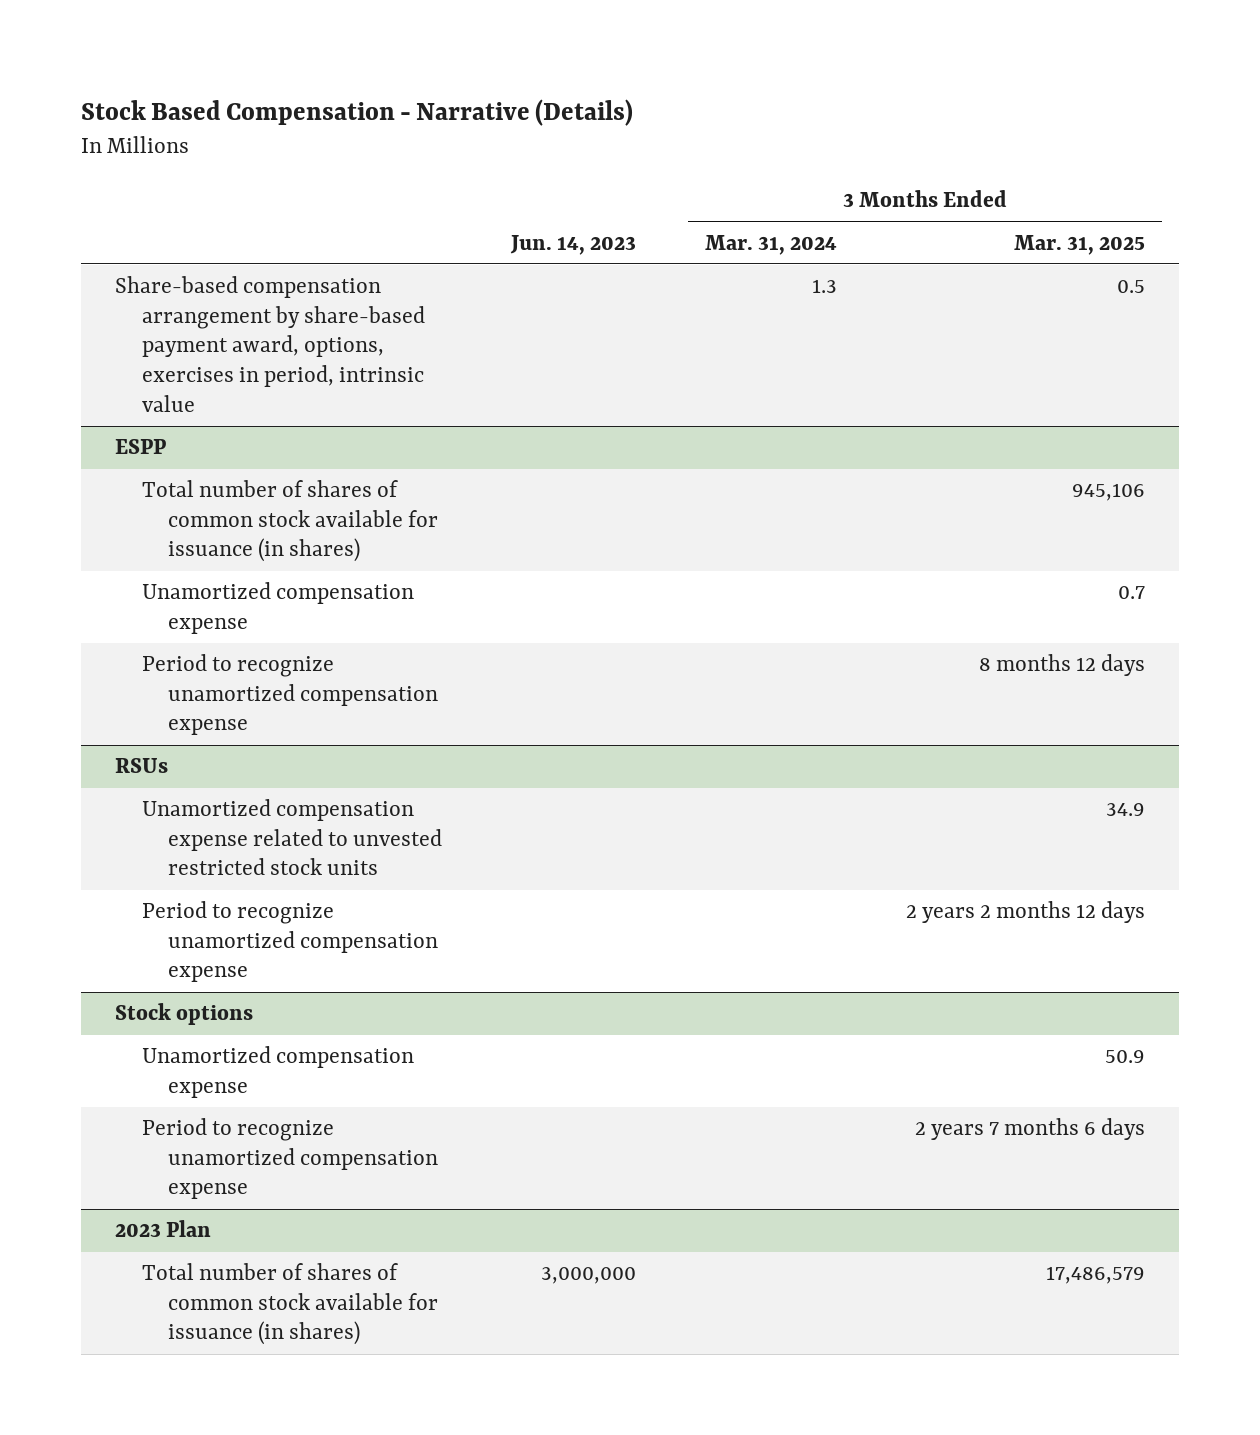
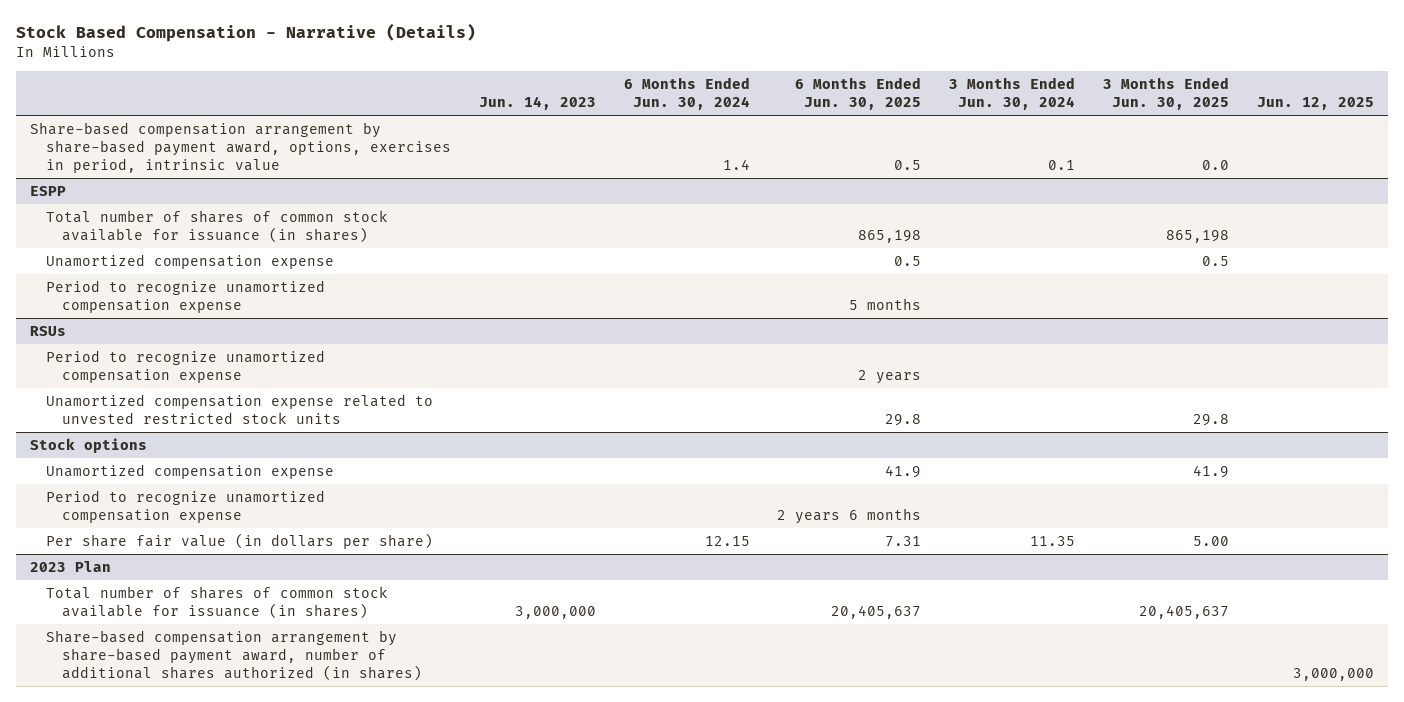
- | Jun. 14, 2023 | 3 Months Ended Mar. 31, 2024 | 3 Months Ended Mar. 31, 2025
+ | Jun. 14, 2023 | 6 Months Ended Jun. 30, 2024 | 6 Months Ended Jun. 30, 2025 | 3 Months Ended Jun. 30, 2024 | 3 Months Ended Jun. 30, 2025 | Jun. 12, 2025
@ RSUs
moved down: Unamortized compensation expense related to unvested restricted stock units | | | 29.8 | | 29.8 |
@ Stock options
+ Per share fair value (in dollars per share) | | 12.15 | 7.31 | 11.35 | 5.00 |
@ 2023 Plan
+ Share-based compensation arrangement by share-based payment award, number of additional shares authorized (in shares) | | | | | | 3,000,000

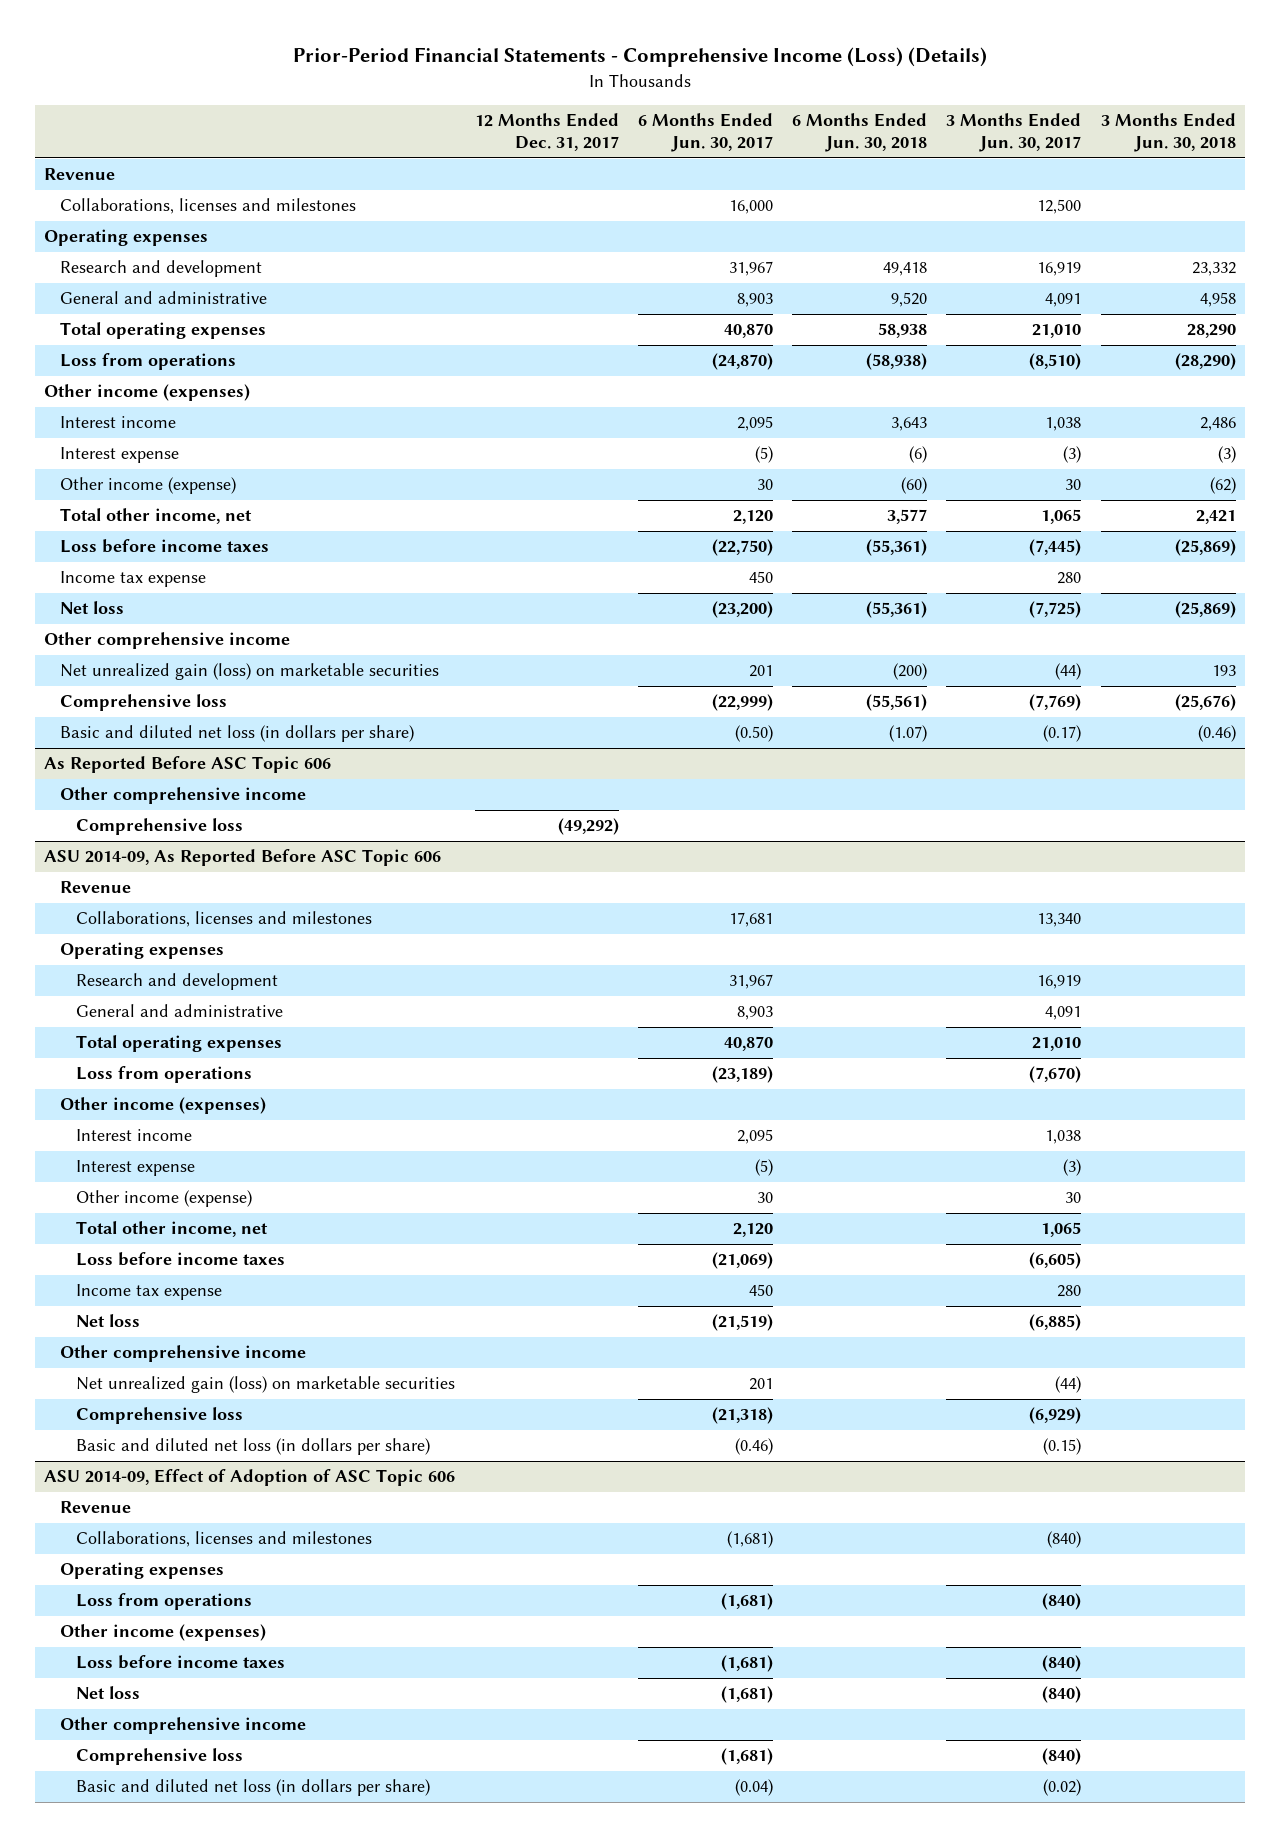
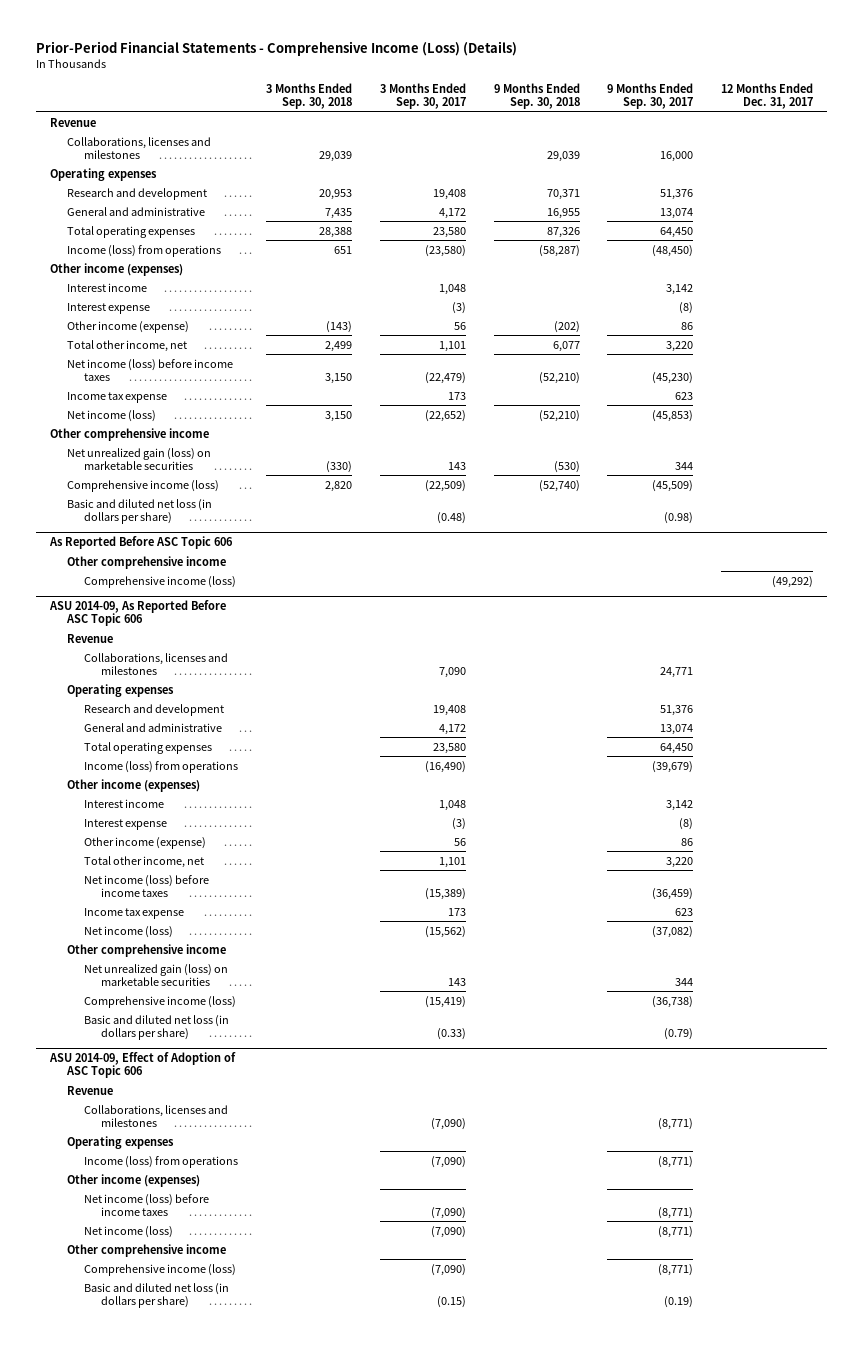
- | 12 Months Ended Dec. 31, 2017 | 6 Months Ended Jun. 30, 2017 | 6 Months Ended Jun. 30, 2018 | 3 Months Ended Jun. 30, 2017 | 3 Months Ended Jun. 30, 2018
+ | 3 Months Ended Sep. 30, 2018 | 3 Months Ended Sep. 30, 2017 | 9 Months Ended Sep. 30, 2018 | 9 Months Ended Sep. 30, 2017 | 12 Months Ended Dec. 31, 2017
- Loss from operations | | (24,870) | (58,938) | (8,510) | (28,290)
+ Income (loss) from operations | 651 | (23,580) | (58,287) | (48,450) |
- Loss before income taxes | | (22,750) | (55,361) | (7,445) | (25,869)
+ Net income (loss) before income taxes | 3,150 | (22,479) | (52,210) | (45,230) |
- Net loss | | (23,200) | (55,361) | (7,725) | (25,869)
+ Net income (loss) | 3,150 | (22,652) | (52,210) | (45,853) |
- Comprehensive loss | | (22,999) | (55,561) | (7,769) | (25,676)
+ Comprehensive income (loss) | 2,820 | (22,509) | (52,740) | (45,509) |
@ As Reported Before ASC Topic 606
- Comprehensive loss | (49,292) | | | |
+ Comprehensive income (loss) | | | | | (49,292)
@ ASU 2014-09, As Reported Before ASC Topic 606
- Loss from operations | | (23,189) | | (7,670) |
+ Income (loss) from operations | | (16,490) | | (39,679) |
- Loss before income taxes | | (21,069) | | (6,605) |
+ Net income (loss) before income taxes | | (15,389) | | (36,459) |
- Net loss | | (21,519) | | (6,885) |
+ Net income (loss) | | (15,562) | | (37,082) |
- Comprehensive loss | | (21,318) | | (6,929) |
+ Comprehensive income (loss) | | (15,419) | | (36,738) |
@ ASU 2014-09, Effect of Adoption of ASC Topic 606
- Loss from operations | | (1,681) | | (840) |
+ Income (loss) from operations | | (7,090) | | (8,771) |
- Loss before income taxes | | (1,681) | | (840) |
- Net loss | | (1,681) | | (840) |
+ Net income (loss) before income taxes | | (7,090) | | (8,771) |
+ Net income (loss) | | (7,090) | | (8,771) |
- Comprehensive loss | | (1,681) | | (840) |
+ Comprehensive income (loss) | | (7,090) | | (8,771) |

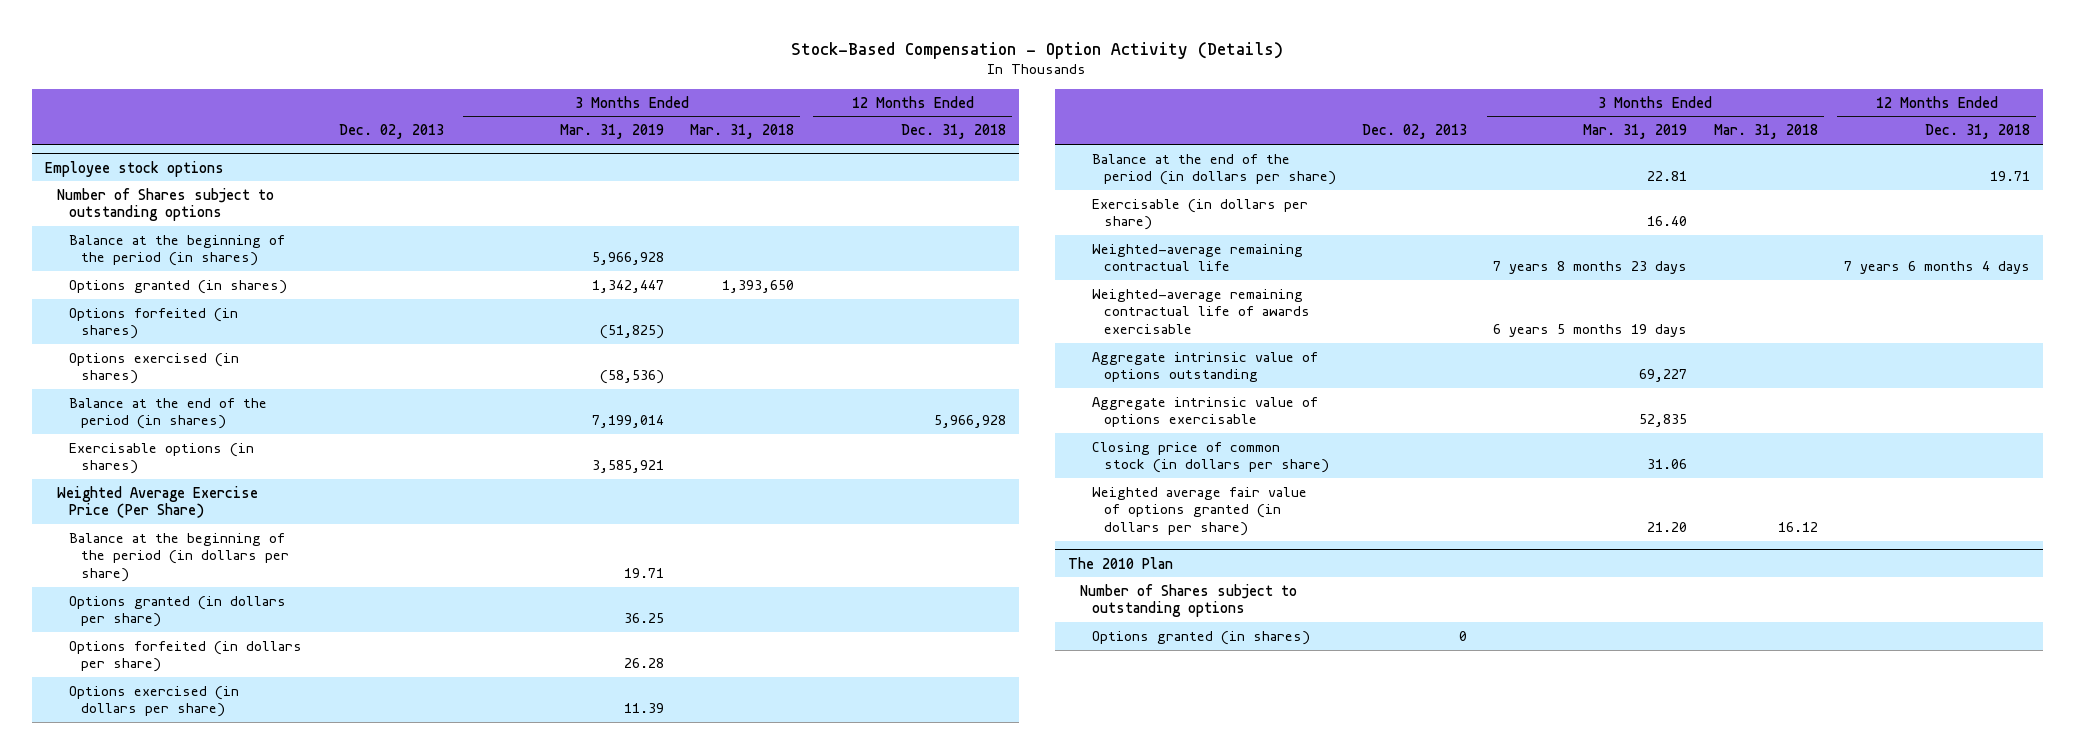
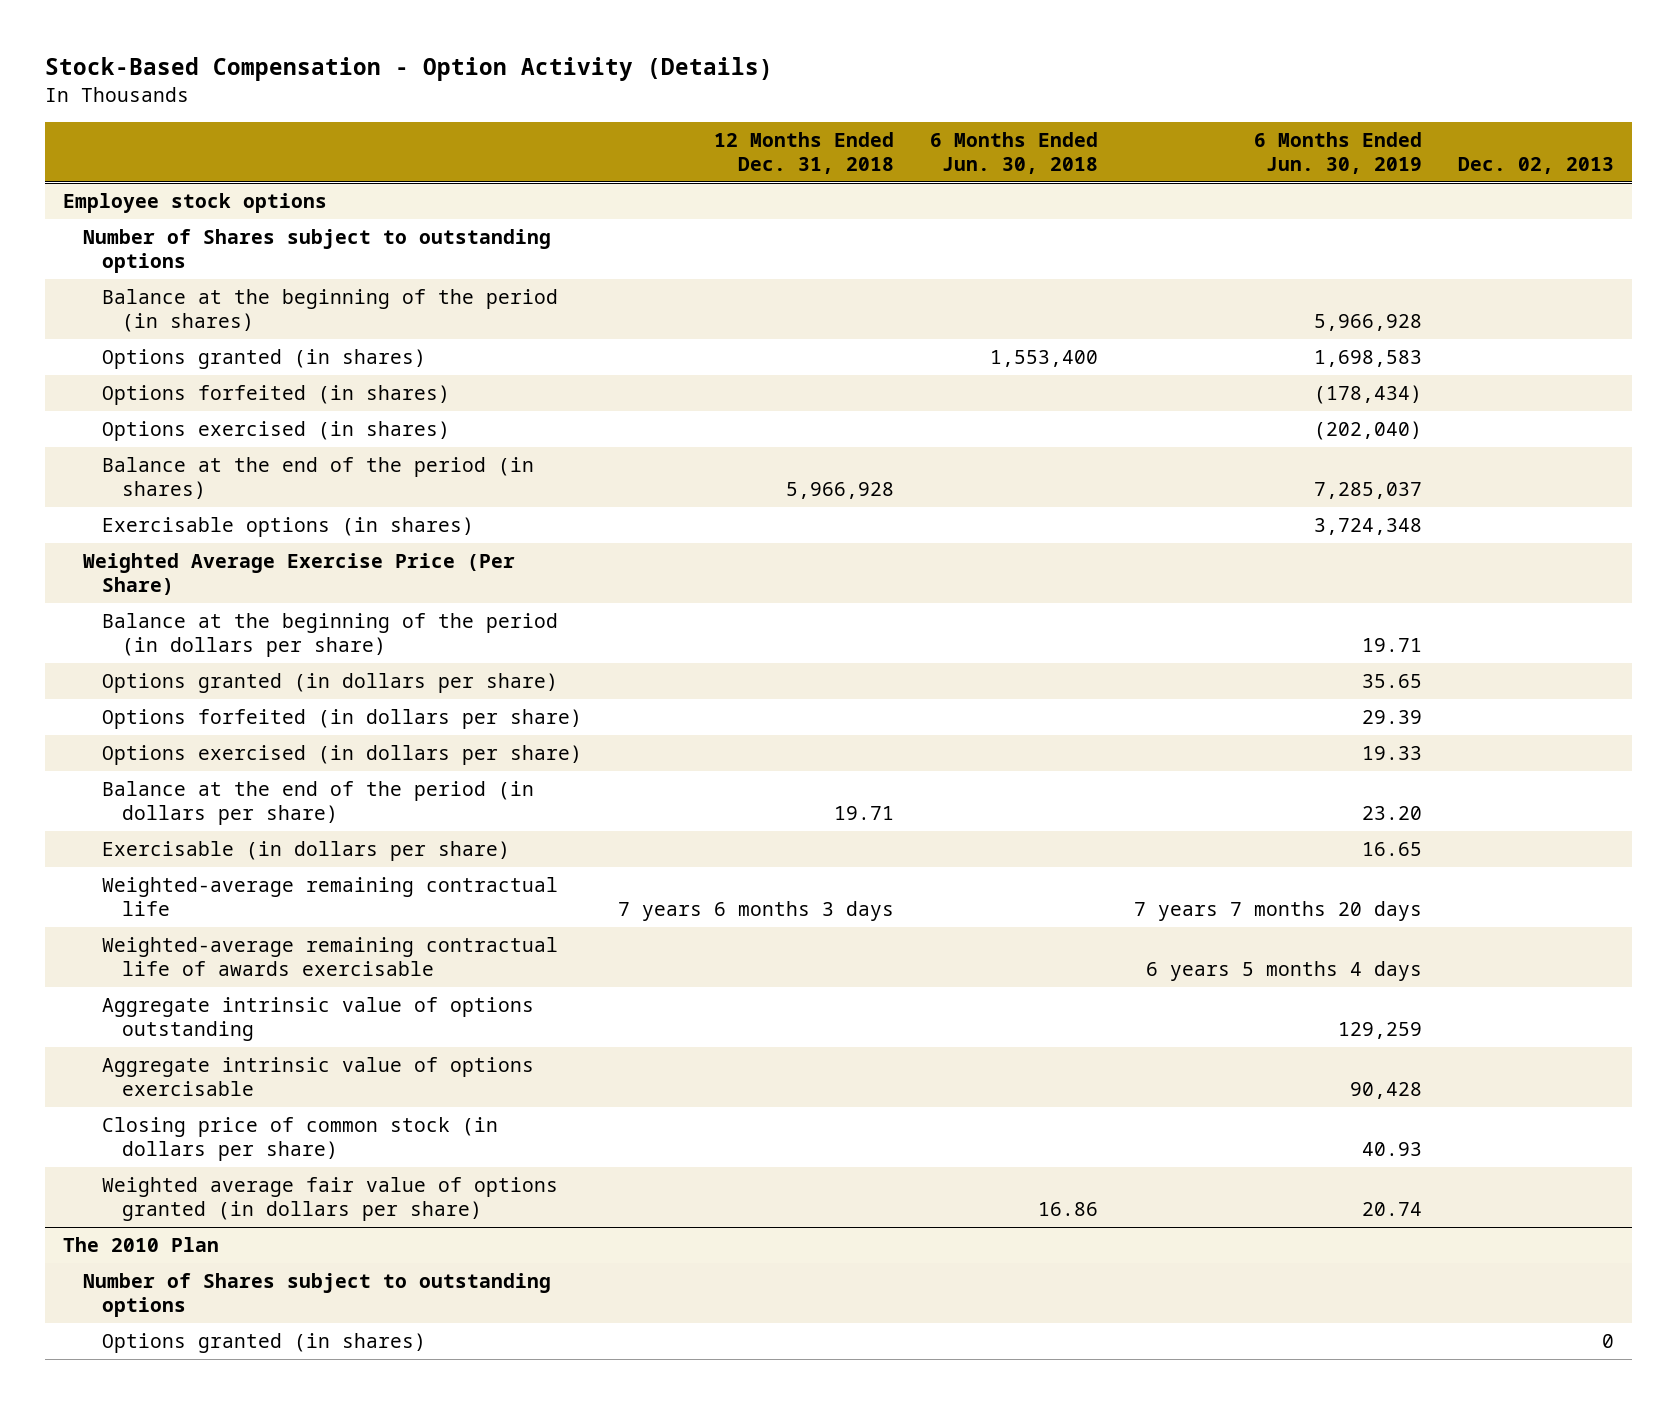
- | Dec. 02, 2013 | 3 Months Ended Mar. 31, 2019 | 3 Months Ended Mar. 31, 2018 | 12 Months Ended Dec. 31, 2018
+ | 12 Months Ended Dec. 31, 2018 | 6 Months Ended Jun. 30, 2018 | 6 Months Ended Jun. 30, 2019 | Dec. 02, 2013
@ Employee stock options
- Weighted-average remaining contractual life | | 7 years 8 months 23 days | | 7 years 6 months 4 days
+ Weighted-average remaining contractual life | 7 years 6 months 3 days | | 7 years 7 months 20 days |

